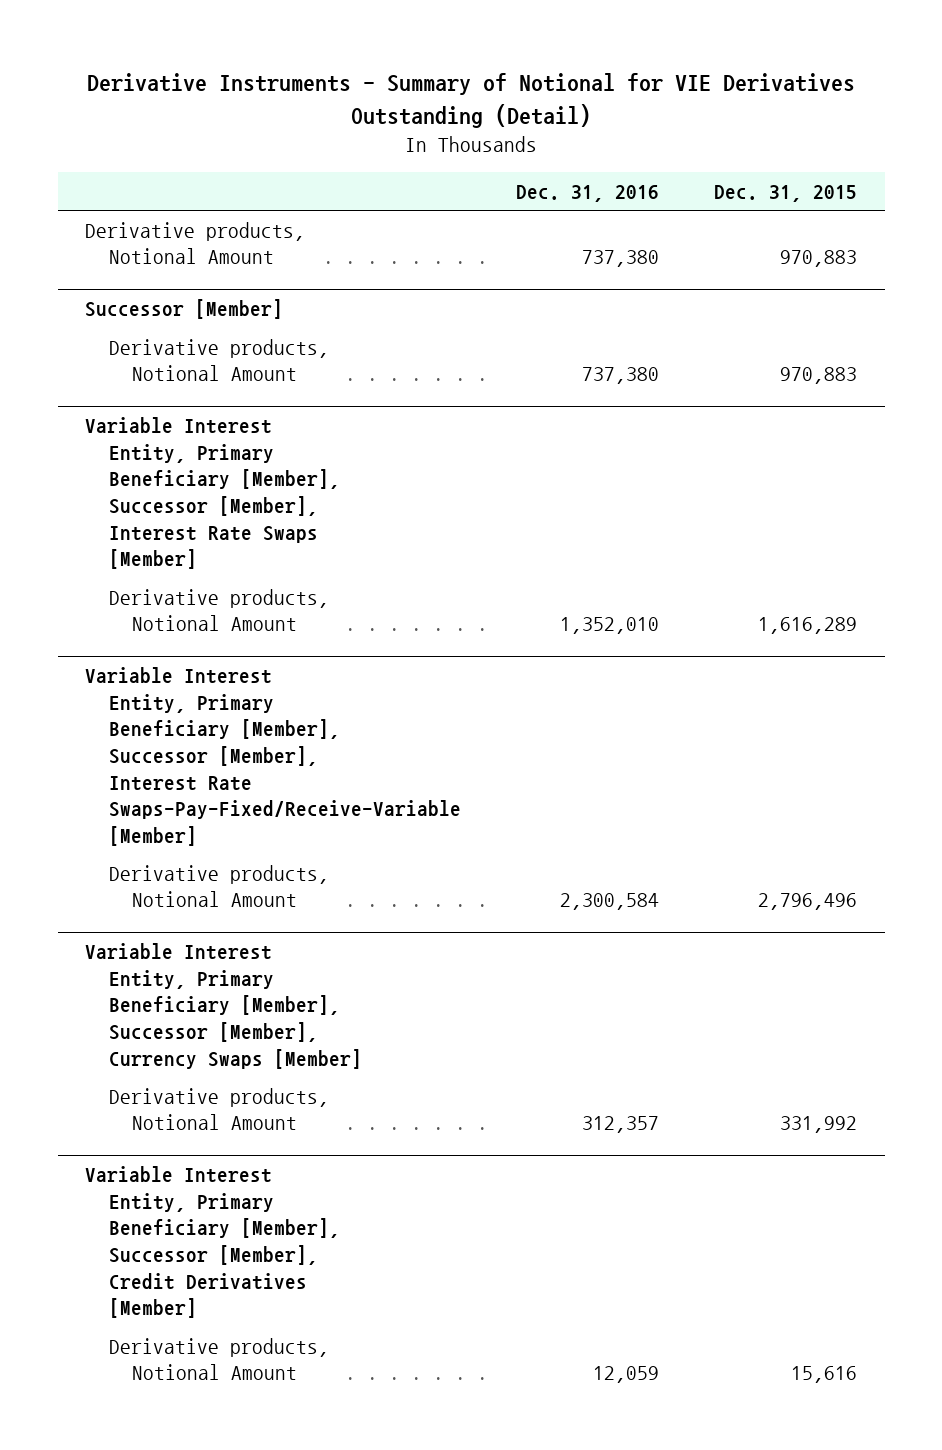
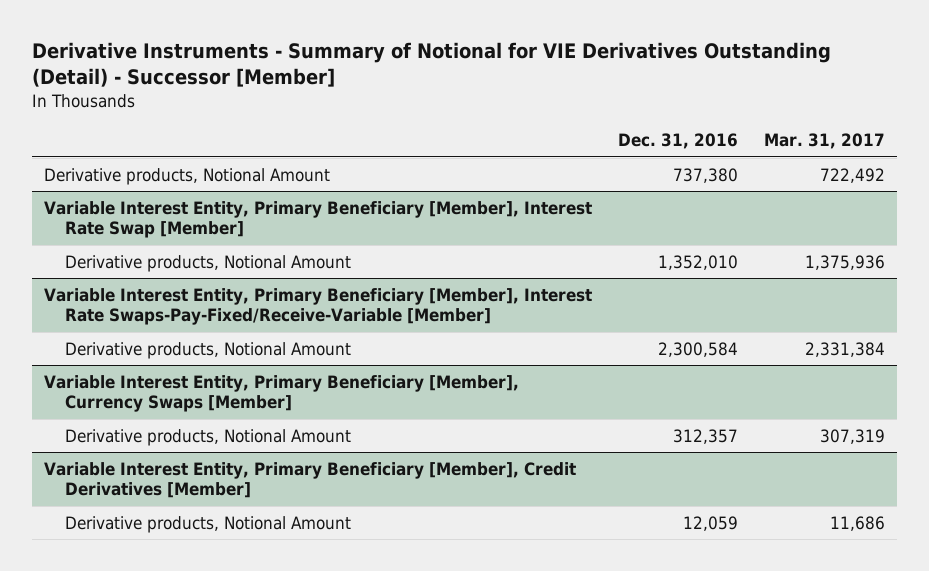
- Derivative Instruments - Summary of Notional for VIE Derivatives Outstanding (Detail)
+ Derivative Instruments - Summary of Notional for VIE Derivatives Outstanding (Detail) - Successor [Member]
- | Dec. 31, 2016 | Dec. 31, 2015
+ | Dec. 31, 2016 | Mar. 31, 2017
- Successor [Member]
- Derivative products, Notional Amount | 737,380 | 970,883
- Variable Interest Entity, Primary Beneficiary [Member], Successor [Member], Interest Rate Swaps [Member]
+ Variable Interest Entity, Primary Beneficiary [Member], Interest Rate Swap [Member]
- Variable Interest Entity, Primary Beneficiary [Member], Successor [Member], Interest Rate Swaps-Pay-Fixed/Receive-Variable [Member]
+ Variable Interest Entity, Primary Beneficiary [Member], Interest Rate Swaps-Pay-Fixed/Receive-Variable [Member]
- Variable Interest Entity, Primary Beneficiary [Member], Successor [Member], Currency Swaps [Member]
+ Variable Interest Entity, Primary Beneficiary [Member], Currency Swaps [Member]
- Variable Interest Entity, Primary Beneficiary [Member], Successor [Member], Credit Derivatives [Member]
+ Variable Interest Entity, Primary Beneficiary [Member], Credit Derivatives [Member]

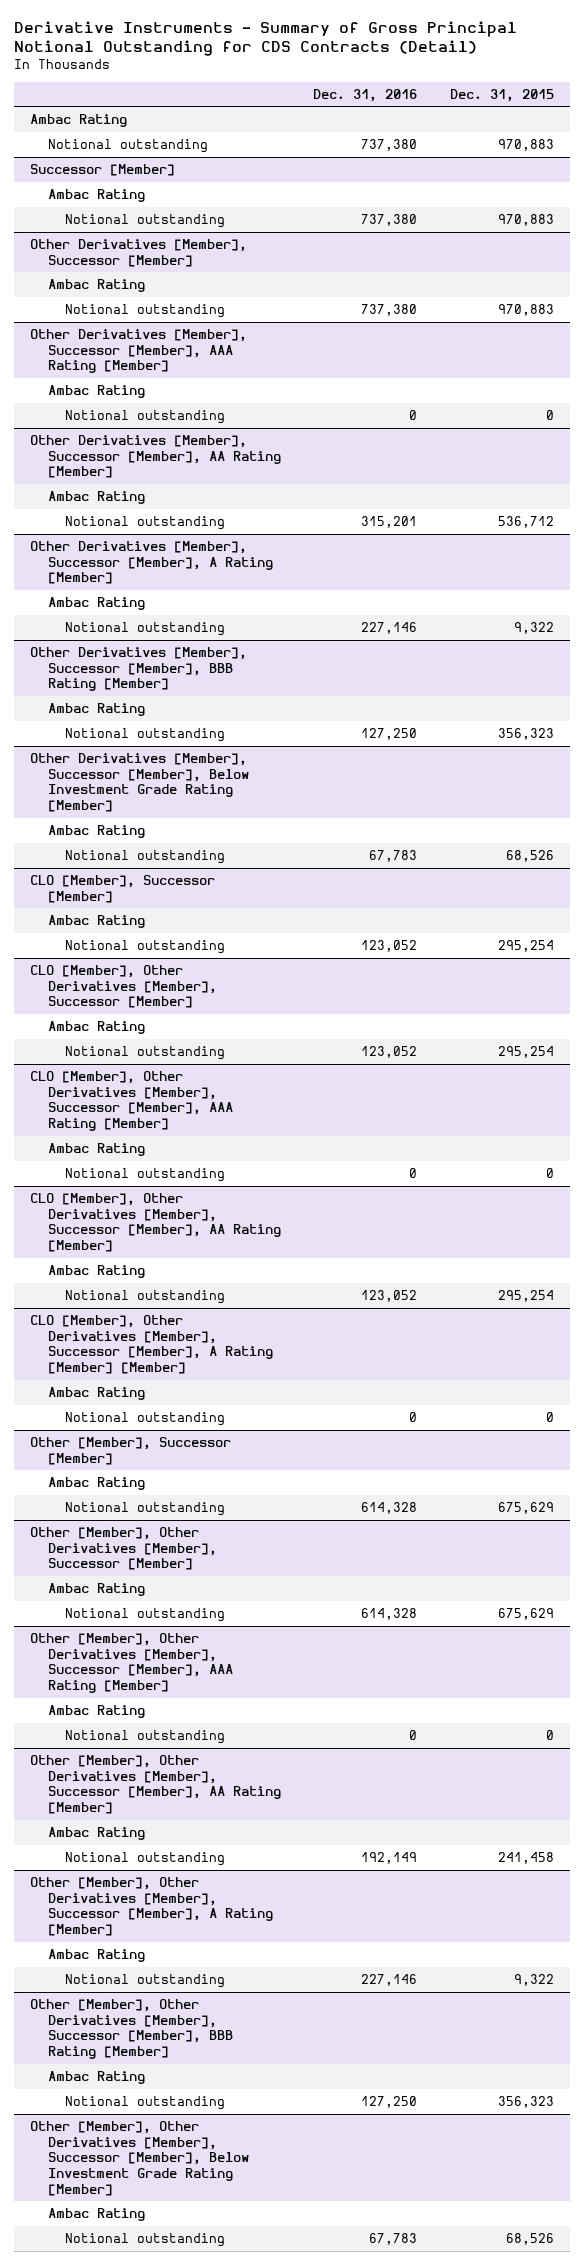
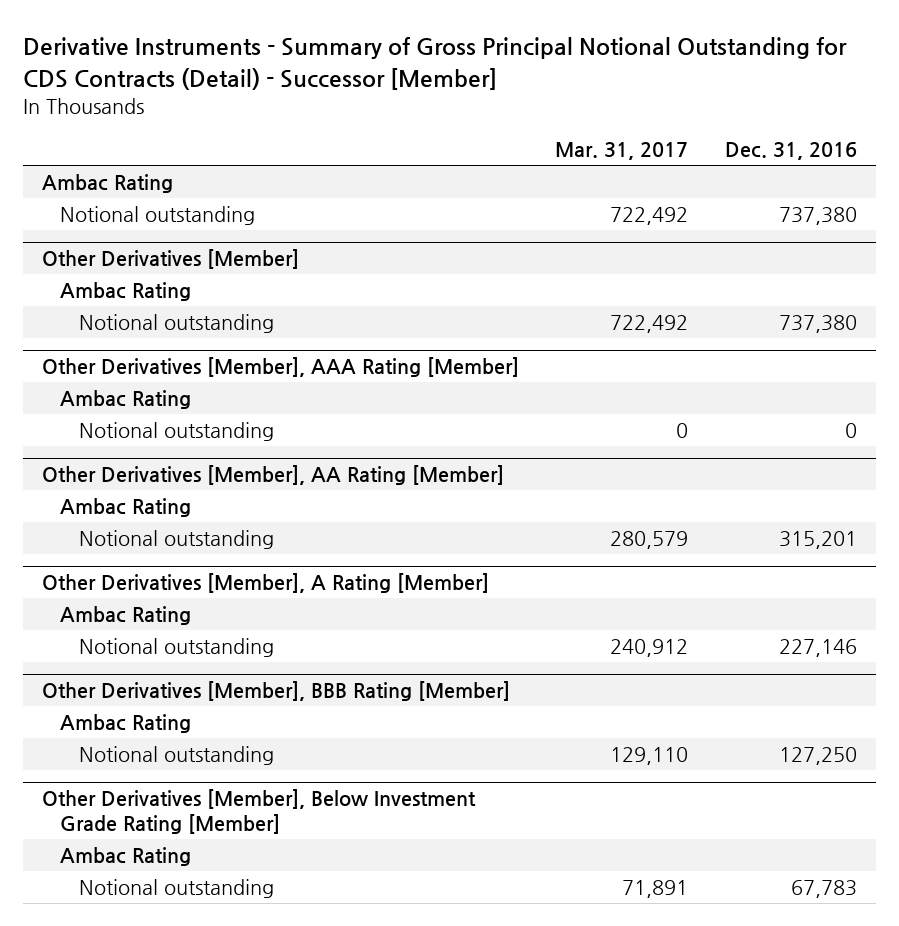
- Derivative Instruments - Summary of Gross Principal Notional Outstanding for CDS Contracts (Detail)
+ Derivative Instruments - Summary of Gross Principal Notional Outstanding for CDS Contracts (Detail) - Successor [Member]
- | Dec. 31, 2016 | Dec. 31, 2015
+ | Mar. 31, 2017 | Dec. 31, 2016
- Successor [Member]
- Ambac Rating
- Notional outstanding | 737,380 | 970,883
- Other Derivatives [Member], Successor [Member]
+ Other Derivatives [Member]
- Other Derivatives [Member], Successor [Member], AAA Rating [Member]
+ Other Derivatives [Member], AAA Rating [Member]
- Other Derivatives [Member], Successor [Member], AA Rating [Member]
+ Other Derivatives [Member], AA Rating [Member]
- Other Derivatives [Member], Successor [Member], A Rating [Member]
- Ambac Rating
- Notional outstanding | 227,146 | 9,322
- Other Derivatives [Member], Successor [Member], BBB Rating [Member]
- Ambac Rating
- Notional outstanding | 127,250 | 356,323
- Other Derivatives [Member], Successor [Member], Below Investment Grade Rating [Member]
- Ambac Rating
- Notional outstanding | 67,783 | 68,526
- CLO [Member], Successor [Member]
- Ambac Rating
- Notional outstanding | 123,052 | 295,254
- CLO [Member], Other Derivatives [Member], Successor [Member]
- Ambac Rating
- Notional outstanding | 123,052 | 295,254
- CLO [Member], Other Derivatives [Member], Successor [Member], AAA Rating [Member]
- Ambac Rating
- Notional outstanding | 0 | 0
- CLO [Member], Other Derivatives [Member], Successor [Member], AA Rating [Member]
- Ambac Rating
- Notional outstanding | 123,052 | 295,254
- CLO [Member], Other Derivatives [Member], Successor [Member], A Rating [Member] [Member]
- Ambac Rating
- Notional outstanding | 0 | 0
- Other [Member], Successor [Member]
- Ambac Rating
- Notional outstanding | 614,328 | 675,629
- Other [Member], Other Derivatives [Member], Successor [Member]
- Ambac Rating
- Notional outstanding | 614,328 | 675,629
- Other [Member], Other Derivatives [Member], Successor [Member], AAA Rating [Member]
- Ambac Rating
- Notional outstanding | 0 | 0
- Other [Member], Other Derivatives [Member], Successor [Member], AA Rating [Member]
- Ambac Rating
- Notional outstanding | 192,149 | 241,458
- Other [Member], Other Derivatives [Member], Successor [Member], A Rating [Member]
+ Other Derivatives [Member], A Rating [Member]
- Other [Member], Other Derivatives [Member], Successor [Member], BBB Rating [Member]
+ Other Derivatives [Member], BBB Rating [Member]
- Other [Member], Other Derivatives [Member], Successor [Member], Below Investment Grade Rating [Member]
+ Other Derivatives [Member], Below Investment Grade Rating [Member]

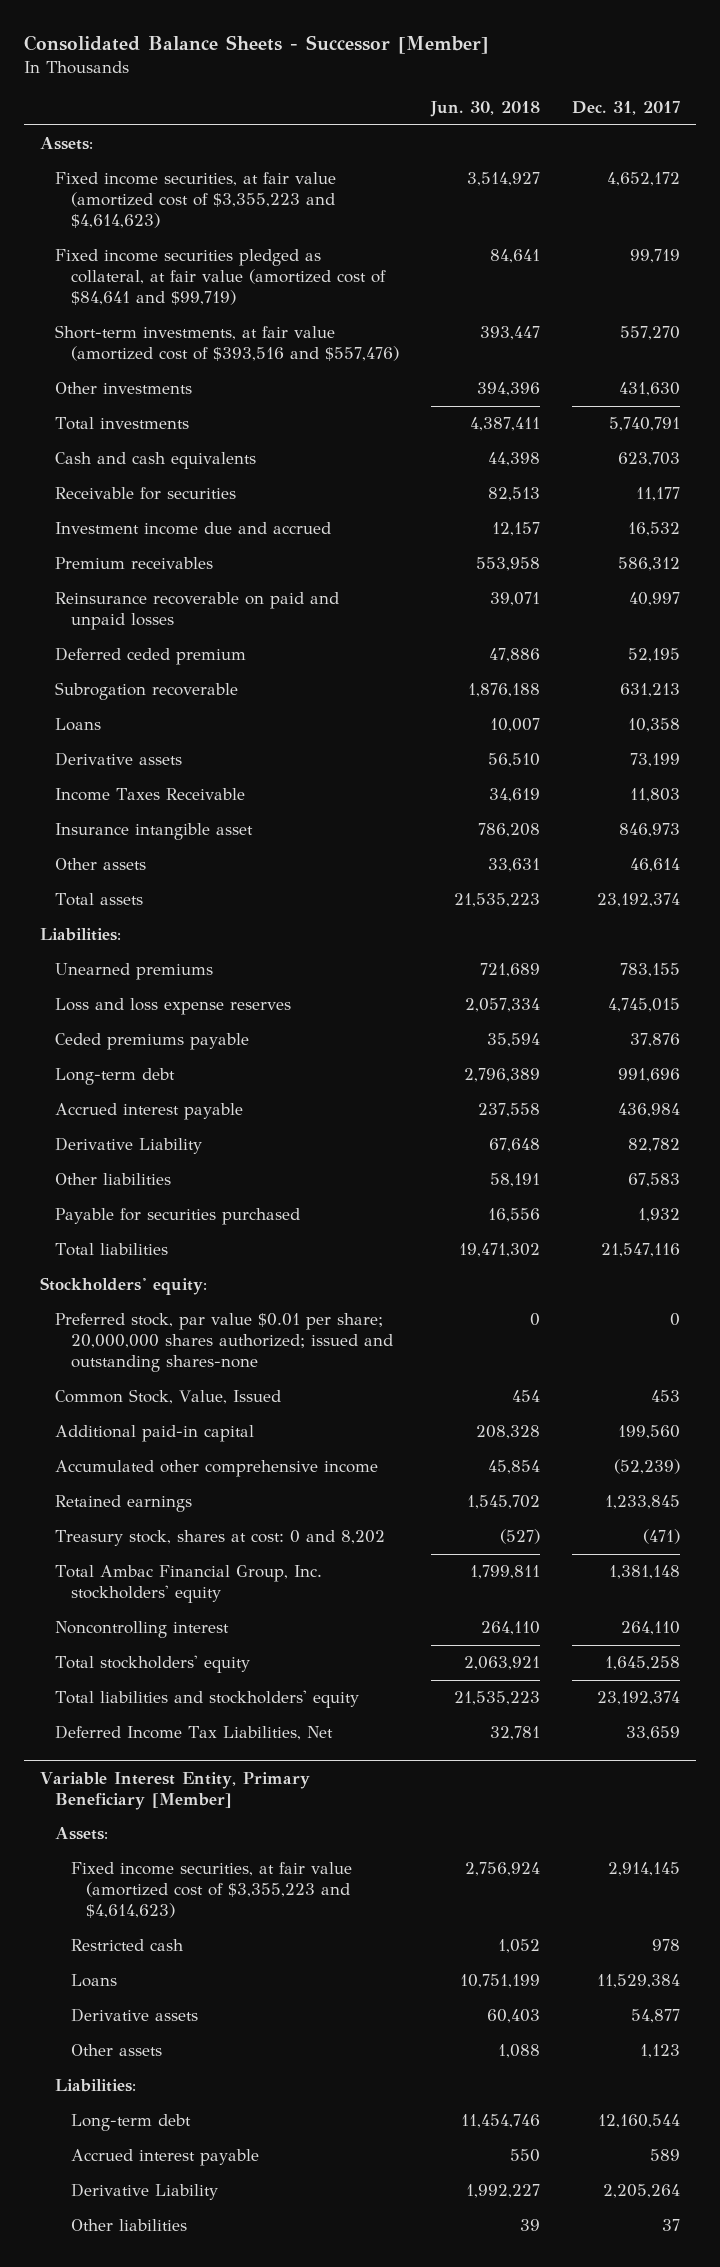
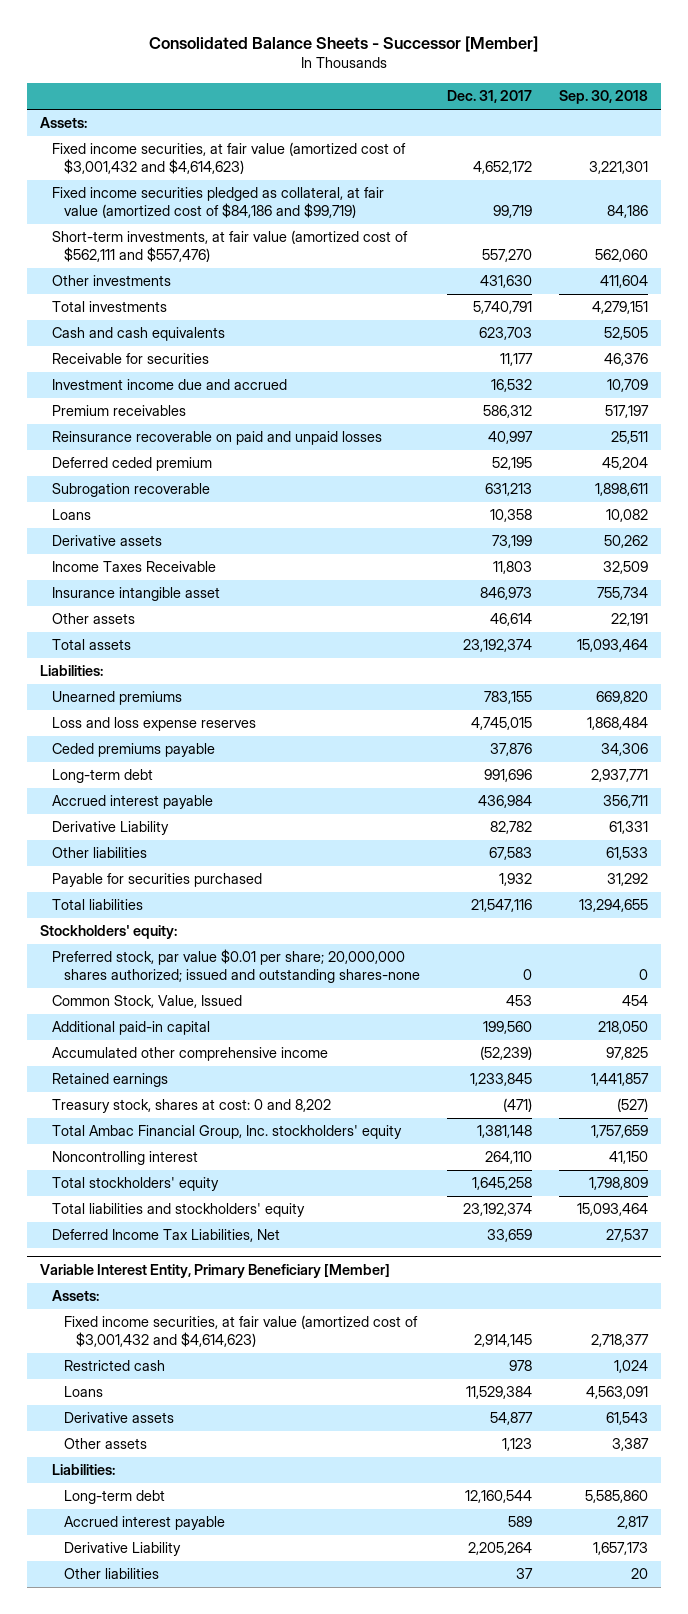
- | Jun. 30, 2018 | Dec. 31, 2017
+ | Dec. 31, 2017 | Sep. 30, 2018
- Fixed income securities, at fair value (amortized cost of $3,355,223 and $4,614,623) | 3,514,927 | 4,652,172
- Fixed income securities pledged as collateral, at fair value (amortized cost of $84,641 and $99,719) | 84,641 | 99,719
- Short-term investments, at fair value (amortized cost of $393,516 and $557,476) | 393,447 | 557,270
+ Fixed income securities, at fair value (amortized cost of $3,001,432 and $4,614,623) | 4,652,172 | 3,221,301
+ Fixed income securities pledged as collateral, at fair value (amortized cost of $84,186 and $99,719) | 99,719 | 84,186
+ Short-term investments, at fair value (amortized cost of $562,111 and $557,476) | 557,270 | 562,060
@ Variable Interest Entity, Primary Beneficiary [Member]
- Fixed income securities, at fair value (amortized cost of $3,355,223 and $4,614,623) | 2,756,924 | 2,914,145
+ Fixed income securities, at fair value (amortized cost of $3,001,432 and $4,614,623) | 2,914,145 | 2,718,377

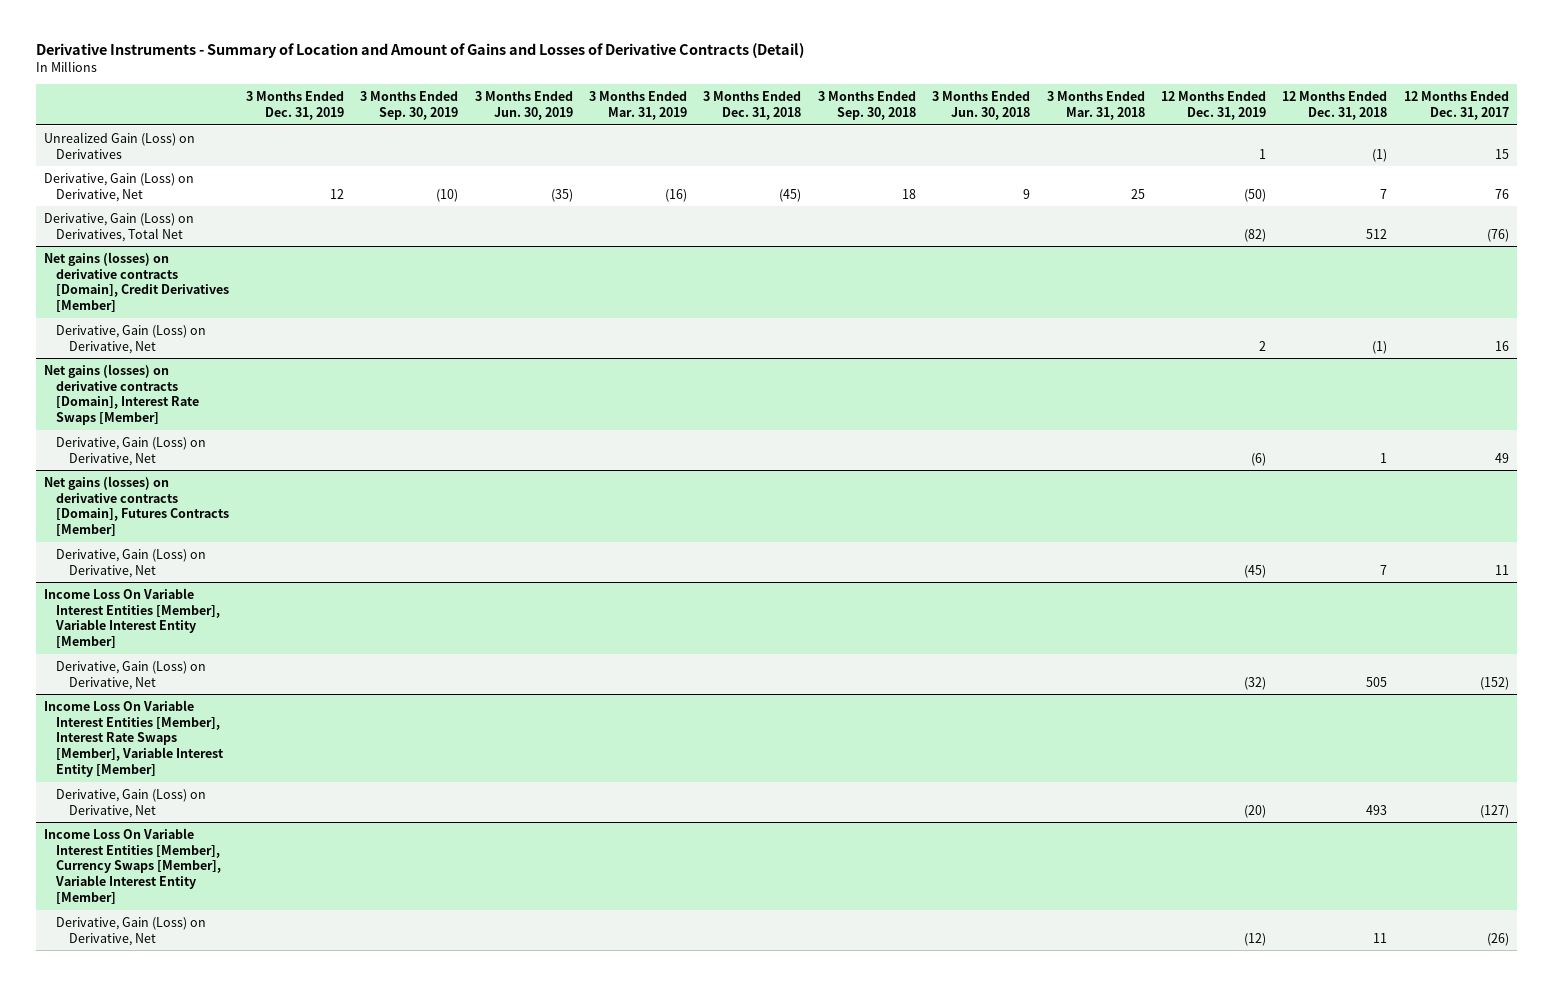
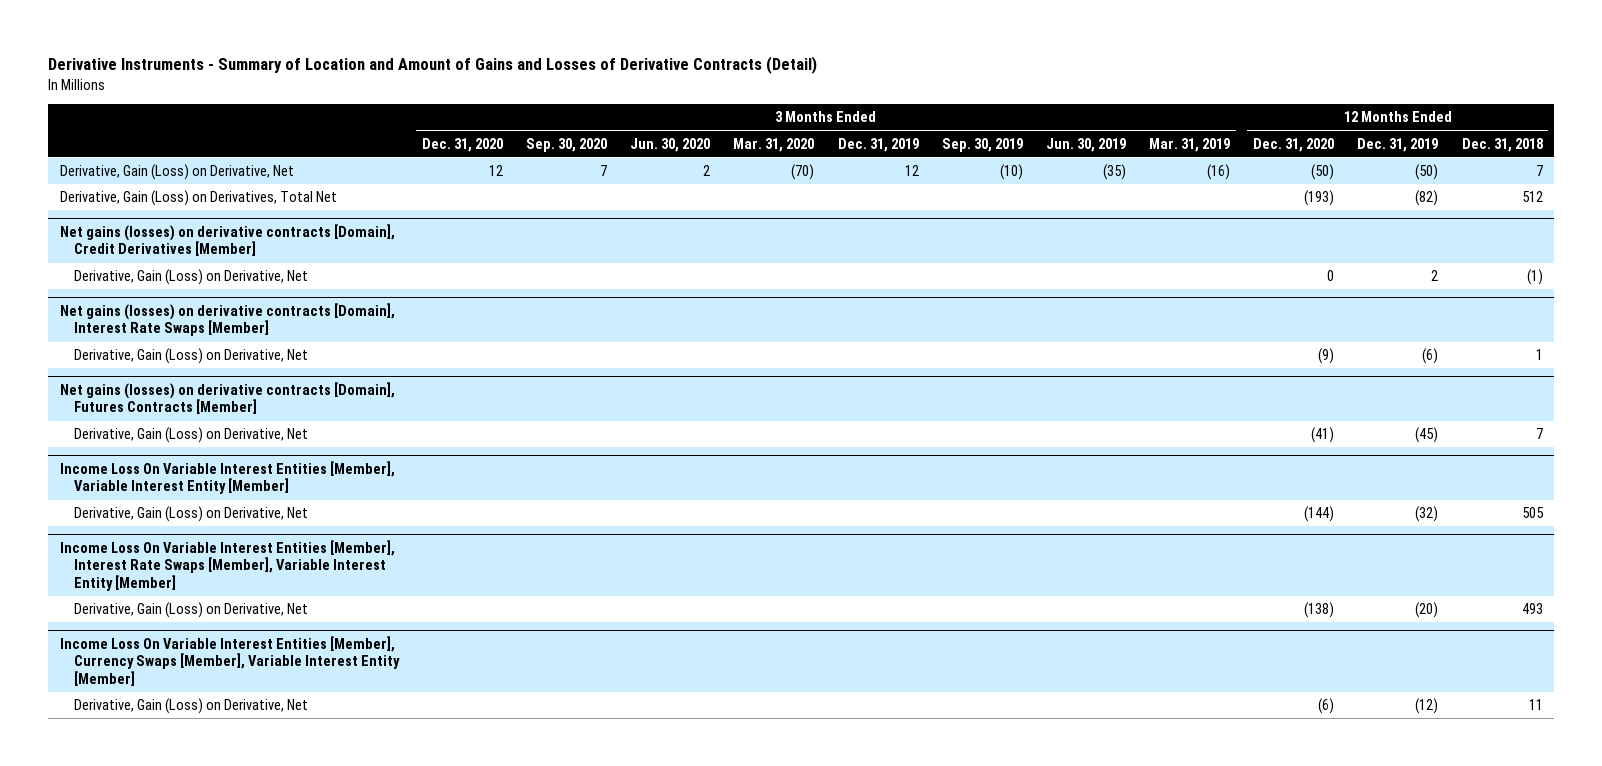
- | 3 Months Ended Dec. 31, 2019 | 3 Months Ended Sep. 30, 2019 | 3 Months Ended Jun. 30, 2019 | 3 Months Ended Mar. 31, 2019 | 3 Months Ended Dec. 31, 2018 | 3 Months Ended Sep. 30, 2018 | 3 Months Ended Jun. 30, 2018 | 3 Months Ended Mar. 31, 2018 | 12 Months Ended Dec. 31, 2019 | 12 Months Ended Dec. 31, 2018 | 12 Months Ended Dec. 31, 2017
+ | 3 Months Ended Dec. 31, 2020 | 3 Months Ended Sep. 30, 2020 | 3 Months Ended Jun. 30, 2020 | 3 Months Ended Mar. 31, 2020 | 3 Months Ended Dec. 31, 2019 | 3 Months Ended Sep. 30, 2019 | 3 Months Ended Jun. 30, 2019 | 3 Months Ended Mar. 31, 2019 | 12 Months Ended Dec. 31, 2020 | 12 Months Ended Dec. 31, 2019 | 12 Months Ended Dec. 31, 2018
- Unrealized Gain (Loss) on Derivatives | | | | | | | | | 1 | (1) | 15

